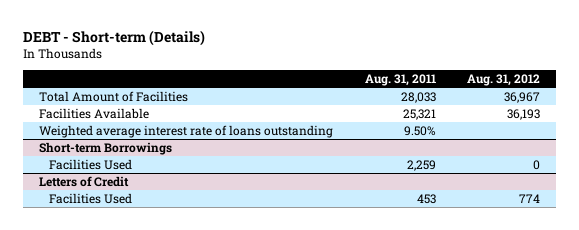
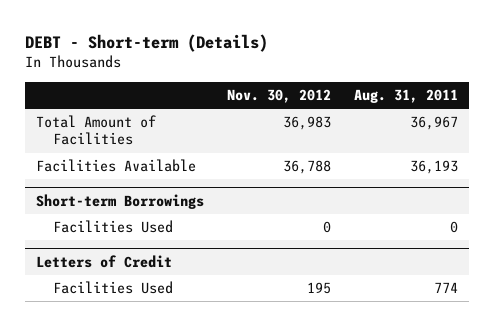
- | Aug. 31, 2011 | Aug. 31, 2012
+ | Nov. 30, 2012 | Aug. 31, 2011
- Total Amount of Facilities | 28,033 | 36,967
- Facilities Available | 25,321 | 36,193
- Weighted average interest rate of loans outstanding | 9.50% |
+ Total Amount of Facilities | 36,983 | 36,967
+ Facilities Available | 36,788 | 36,193
@ Short-term Borrowings
- Facilities Used | 2,259 | 0
+ Facilities Used | 0 | 0
@ Letters of Credit
- Facilities Used | 453 | 774
+ Facilities Used | 195 | 774

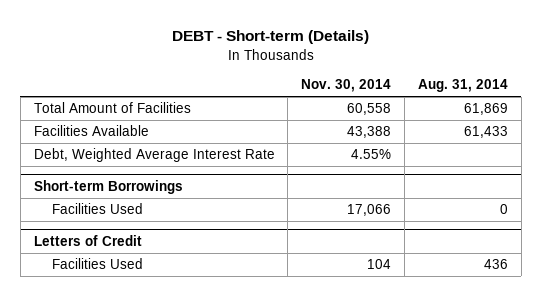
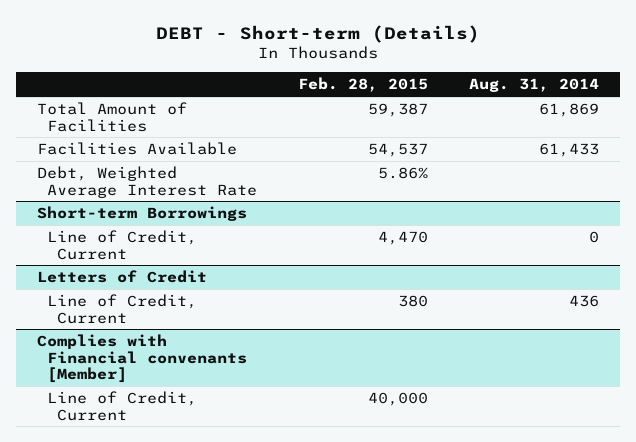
- | Nov. 30, 2014 | Aug. 31, 2014
+ | Feb. 28, 2015 | Aug. 31, 2014
@ Short-term Borrowings
- Facilities Used | 17,066 | 0
+ Line of Credit, Current | 4,470 | 0
@ Letters of Credit
- Facilities Used | 104 | 436
+ Line of Credit, Current | 380 | 436
+ Complies with Financial convenants [Member]
+ Line of Credit, Current | 40,000 |

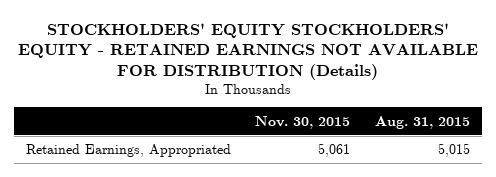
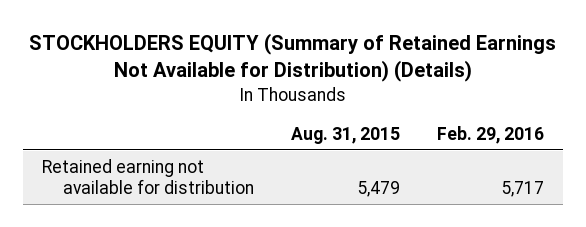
- STOCKHOLDERS' EQUITY STOCKHOLDERS' EQUITY - RETAINED EARNINGS NOT AVAILABLE FOR DISTRIBUTION (Details)
+ STOCKHOLDERS EQUITY (Summary of Retained Earnings Not Available for Distribution) (Details)
- | Nov. 30, 2015 | Aug. 31, 2015
+ | Aug. 31, 2015 | Feb. 29, 2016
- Retained Earnings, Appropriated | 5,061 | 5,015
+ Retained earning not available for distribution | 5,479 | 5,717

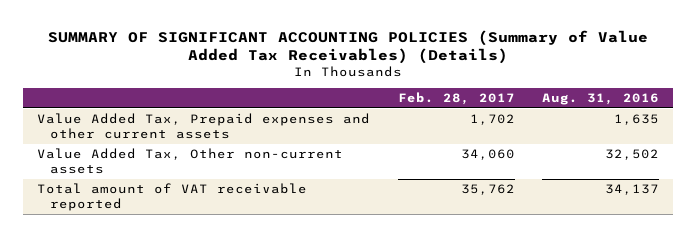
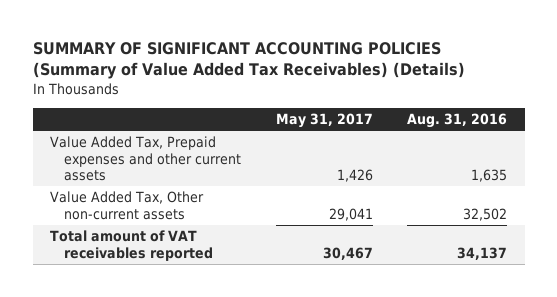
- | Feb. 28, 2017 | Aug. 31, 2016
+ | May 31, 2017 | Aug. 31, 2016
- Total amount of VAT receivable reported | 35,762 | 34,137
+ Total amount of VAT receivables reported | 30,467 | 34,137

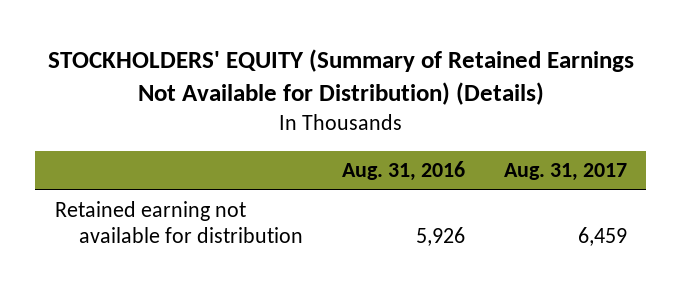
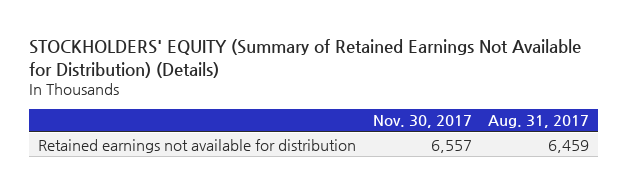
- | Aug. 31, 2016 | Aug. 31, 2017
+ | Nov. 30, 2017 | Aug. 31, 2017
- Retained earning not available for distribution | 5,926 | 6,459
+ Retained earnings not available for distribution | 6,557 | 6,459

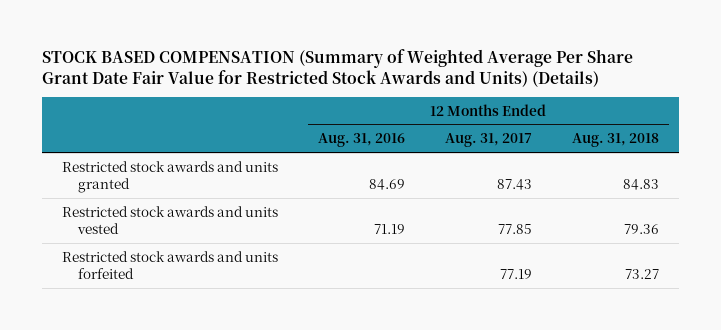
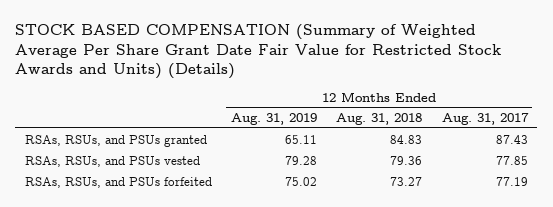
- | 12 Months Ended Aug. 31, 2016 | 12 Months Ended Aug. 31, 2017 | 12 Months Ended Aug. 31, 2018
+ | 12 Months Ended Aug. 31, 2019 | 12 Months Ended Aug. 31, 2018 | 12 Months Ended Aug. 31, 2017
- Restricted stock awards and units granted | 84.69 | 87.43 | 84.83
- Restricted stock awards and units vested | 71.19 | 77.85 | 79.36
- Restricted stock awards and units forfeited | | 77.19 | 73.27
+ RSAs, RSUs, and PSUs granted | 65.11 | 84.83 | 87.43
+ RSAs, RSUs, and PSUs vested | 79.28 | 79.36 | 77.85
+ RSAs, RSUs, and PSUs forfeited | 75.02 | 73.27 | 77.19

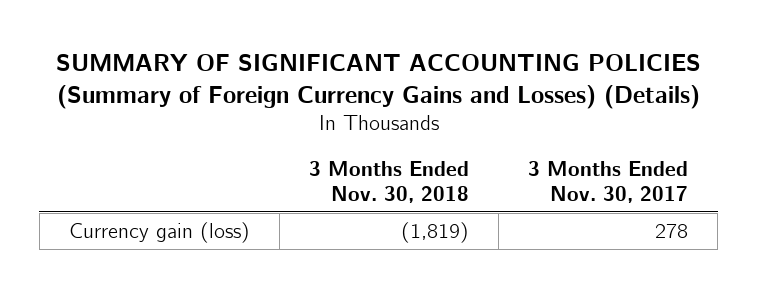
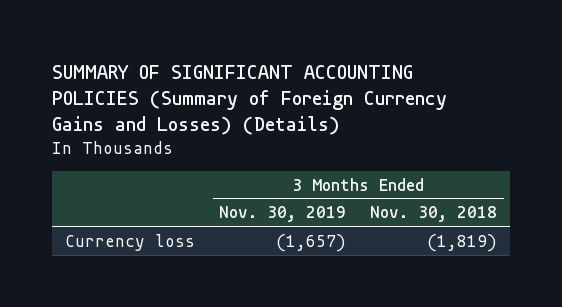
- | 3 Months Ended Nov. 30, 2018 | 3 Months Ended Nov. 30, 2017
+ | 3 Months Ended Nov. 30, 2019 | 3 Months Ended Nov. 30, 2018
- Currency gain (loss) | (1,819) | 278
+ Currency loss | (1,657) | (1,819)

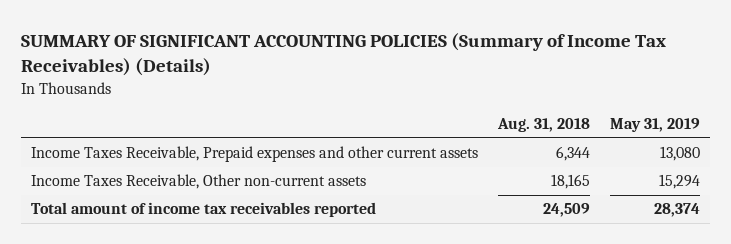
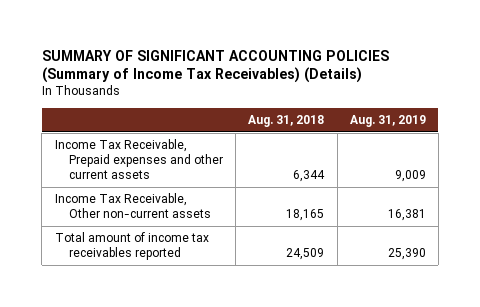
- | Aug. 31, 2018 | May 31, 2019
+ | Aug. 31, 2018 | Aug. 31, 2019
- Income Taxes Receivable, Prepaid expenses and other current assets | 6,344 | 13,080
- Income Taxes Receivable, Other non-current assets | 18,165 | 15,294
+ Income Tax Receivable, Prepaid expenses and other current assets | 6,344 | 9,009
+ Income Tax Receivable, Other non-current assets | 18,165 | 16,381

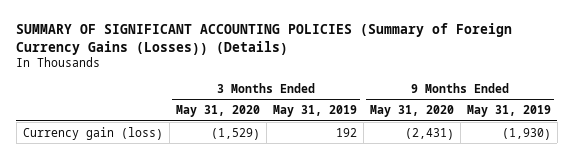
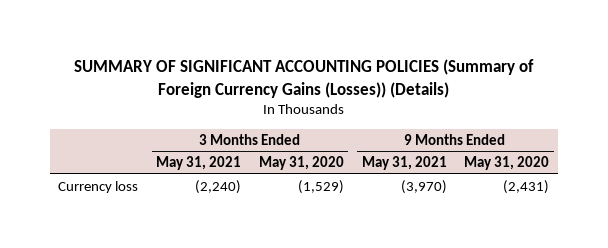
- | 3 Months Ended May 31, 2020 | 3 Months Ended May 31, 2019 | 9 Months Ended May 31, 2020 | 9 Months Ended May 31, 2019
+ | 3 Months Ended May 31, 2021 | 3 Months Ended May 31, 2020 | 9 Months Ended May 31, 2021 | 9 Months Ended May 31, 2020
- Currency gain (loss) | (1,529) | 192 | (2,431) | (1,930)
+ Currency loss | (2,240) | (1,529) | (3,970) | (2,431)

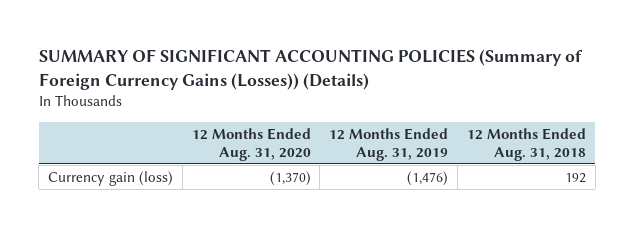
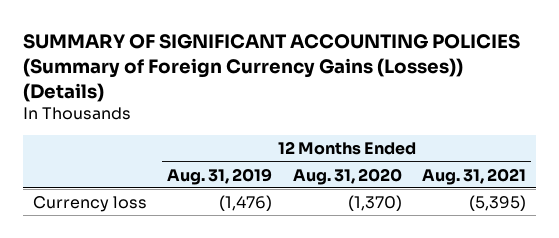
- | 12 Months Ended Aug. 31, 2020 | 12 Months Ended Aug. 31, 2019 | 12 Months Ended Aug. 31, 2018
+ | 12 Months Ended Aug. 31, 2019 | 12 Months Ended Aug. 31, 2020 | 12 Months Ended Aug. 31, 2021
- Currency gain (loss) | (1,370) | (1,476) | 192
+ Currency loss | (1,476) | (1,370) | (5,395)

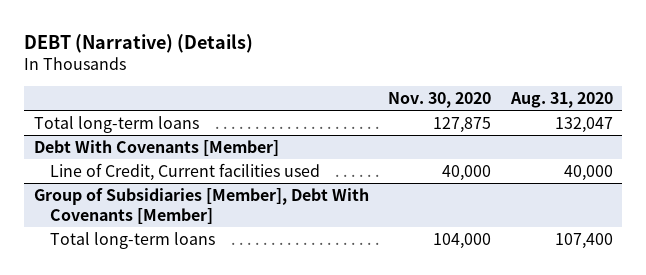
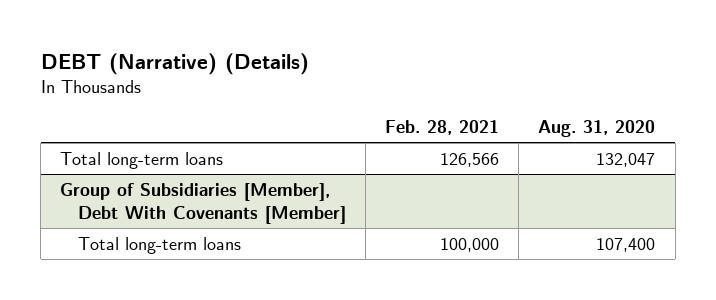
- | Nov. 30, 2020 | Aug. 31, 2020
+ | Feb. 28, 2021 | Aug. 31, 2020
- Debt With Covenants [Member]
- Line of Credit, Current facilities used | 40,000 | 40,000

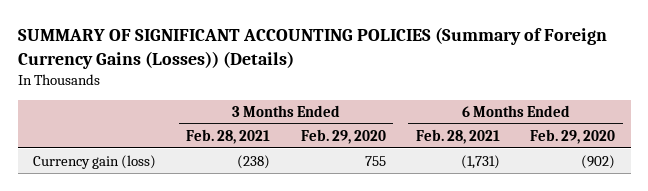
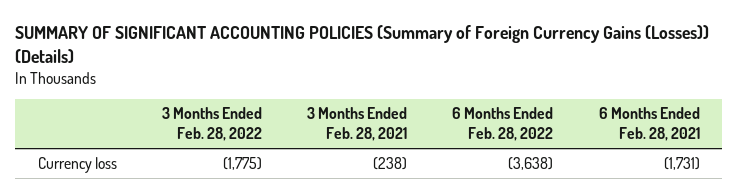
- | 3 Months Ended Feb. 28, 2021 | 3 Months Ended Feb. 29, 2020 | 6 Months Ended Feb. 28, 2021 | 6 Months Ended Feb. 29, 2020
+ | 3 Months Ended Feb. 28, 2022 | 3 Months Ended Feb. 28, 2021 | 6 Months Ended Feb. 28, 2022 | 6 Months Ended Feb. 28, 2021
- Currency gain (loss) | (238) | 755 | (1,731) | (902)
+ Currency loss | (1,775) | (238) | (3,638) | (1,731)

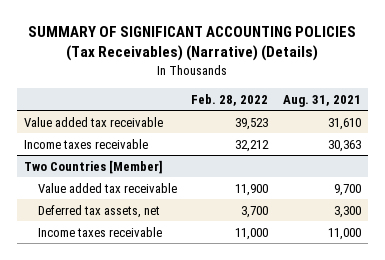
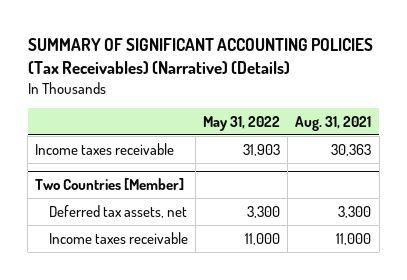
- | Feb. 28, 2022 | Aug. 31, 2021
+ | May 31, 2022 | Aug. 31, 2021
- Value added tax receivable | 39,523 | 31,610
@ Two Countries [Member]
- Value added tax receivable | 11,900 | 9,700

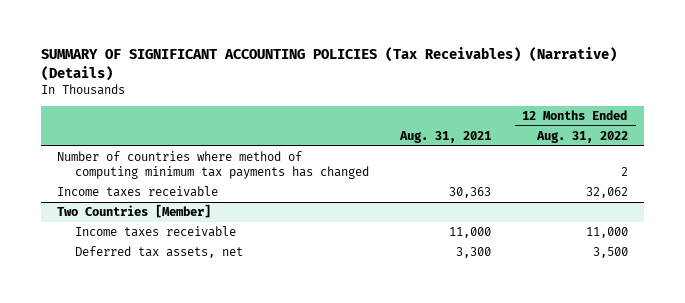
- | May 31, 2022 | Aug. 31, 2021
+ | Aug. 31, 2021 | 12 Months Ended Aug. 31, 2022
+ Number of countries where method of computing minimum tax payments has changed | | 2
@ Two Countries [Member]
moved down: Deferred tax assets, net | 3,300 | 3,500

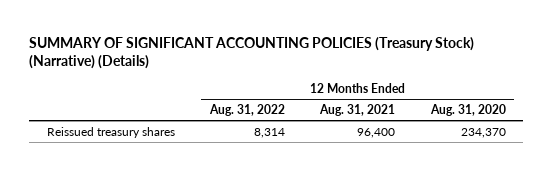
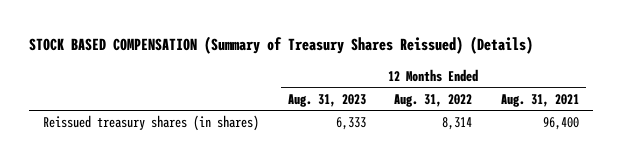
- SUMMARY OF SIGNIFICANT ACCOUNTING POLICIES (Treasury Stock) (Narrative) (Details)
+ STOCK BASED COMPENSATION (Summary of Treasury Shares Reissued) (Details)
- | 12 Months Ended Aug. 31, 2022 | 12 Months Ended Aug. 31, 2021 | 12 Months Ended Aug. 31, 2020
+ | 12 Months Ended Aug. 31, 2023 | 12 Months Ended Aug. 31, 2022 | 12 Months Ended Aug. 31, 2021
- Reissued treasury shares | 8,314 | 96,400 | 234,370
+ Reissued treasury shares (in shares) | 6,333 | 8,314 | 96,400

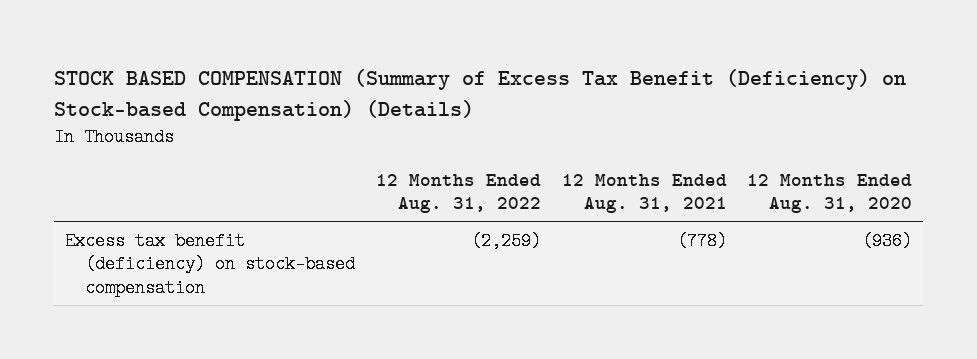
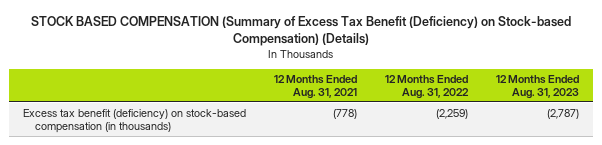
- | 12 Months Ended Aug. 31, 2022 | 12 Months Ended Aug. 31, 2021 | 12 Months Ended Aug. 31, 2020
+ | 12 Months Ended Aug. 31, 2021 | 12 Months Ended Aug. 31, 2022 | 12 Months Ended Aug. 31, 2023
- Excess tax benefit (deficiency) on stock-based compensation | (2,259) | (778) | (936)
+ Excess tax benefit (deficiency) on stock-based compensation (in thousands) | (778) | (2,259) | (2,787)

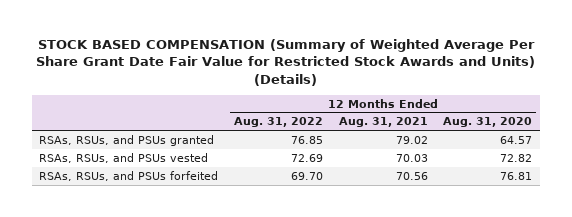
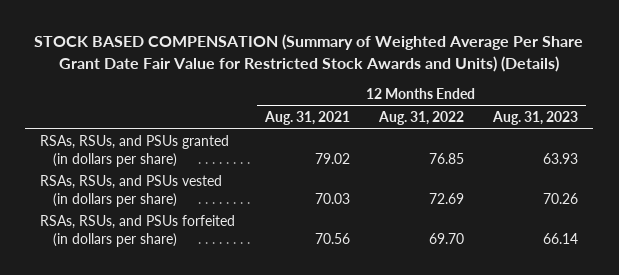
- | 12 Months Ended Aug. 31, 2022 | 12 Months Ended Aug. 31, 2021 | 12 Months Ended Aug. 31, 2020
+ | 12 Months Ended Aug. 31, 2021 | 12 Months Ended Aug. 31, 2022 | 12 Months Ended Aug. 31, 2023
- RSAs, RSUs, and PSUs granted | 76.85 | 79.02 | 64.57
- RSAs, RSUs, and PSUs vested | 72.69 | 70.03 | 72.82
- RSAs, RSUs, and PSUs forfeited | 69.70 | 70.56 | 76.81
+ RSAs, RSUs, and PSUs granted (in dollars per share) | 79.02 | 76.85 | 63.93
+ RSAs, RSUs, and PSUs vested (in dollars per share) | 70.03 | 72.69 | 70.26
+ RSAs, RSUs, and PSUs forfeited (in dollars per share) | 70.56 | 69.70 | 66.14

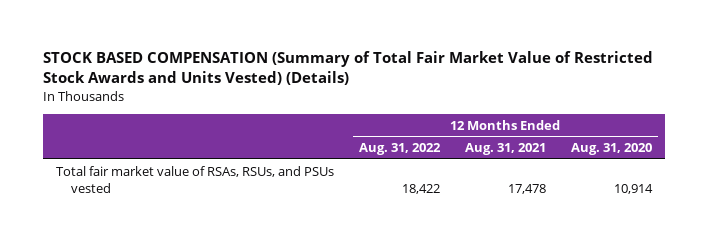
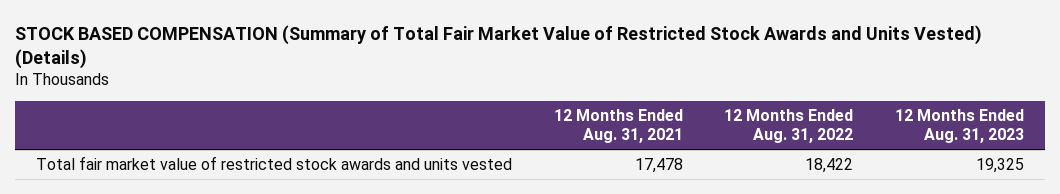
- | 12 Months Ended Aug. 31, 2022 | 12 Months Ended Aug. 31, 2021 | 12 Months Ended Aug. 31, 2020
+ | 12 Months Ended Aug. 31, 2021 | 12 Months Ended Aug. 31, 2022 | 12 Months Ended Aug. 31, 2023
- Total fair market value of RSAs, RSUs, and PSUs vested | 18,422 | 17,478 | 10,914
+ Total fair market value of restricted stock awards and units vested | 17,478 | 18,422 | 19,325

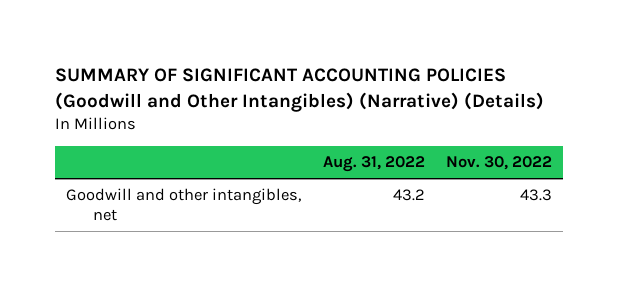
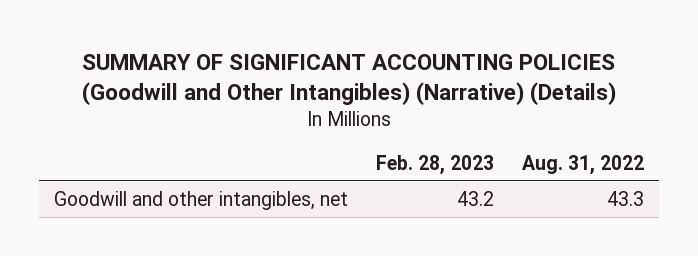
- | Aug. 31, 2022 | Nov. 30, 2022
+ | Feb. 28, 2023 | Aug. 31, 2022
- Goodwill and other intangibles, net | 43.2 | 43.3
+ Goodwill and other intangibles, net | 43.2 | 43.3

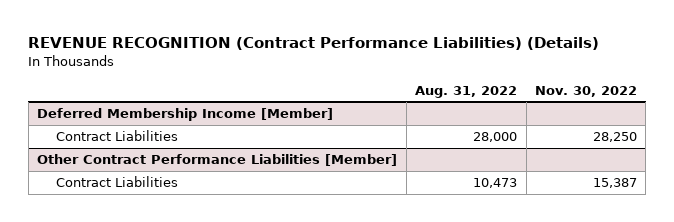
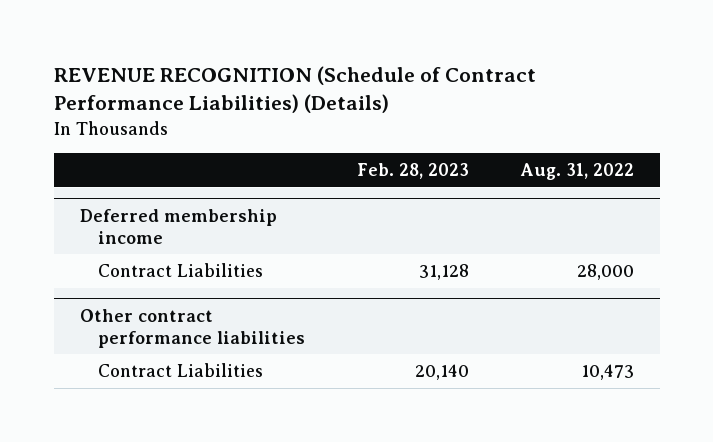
- REVENUE RECOGNITION (Contract Performance Liabilities) (Details)
+ REVENUE RECOGNITION (Schedule of Contract Performance Liabilities) (Details)
- | Aug. 31, 2022 | Nov. 30, 2022
+ | Feb. 28, 2023 | Aug. 31, 2022
- Deferred Membership Income [Member]
+ Deferred membership income
- Other Contract Performance Liabilities [Member]
+ Other contract performance liabilities

